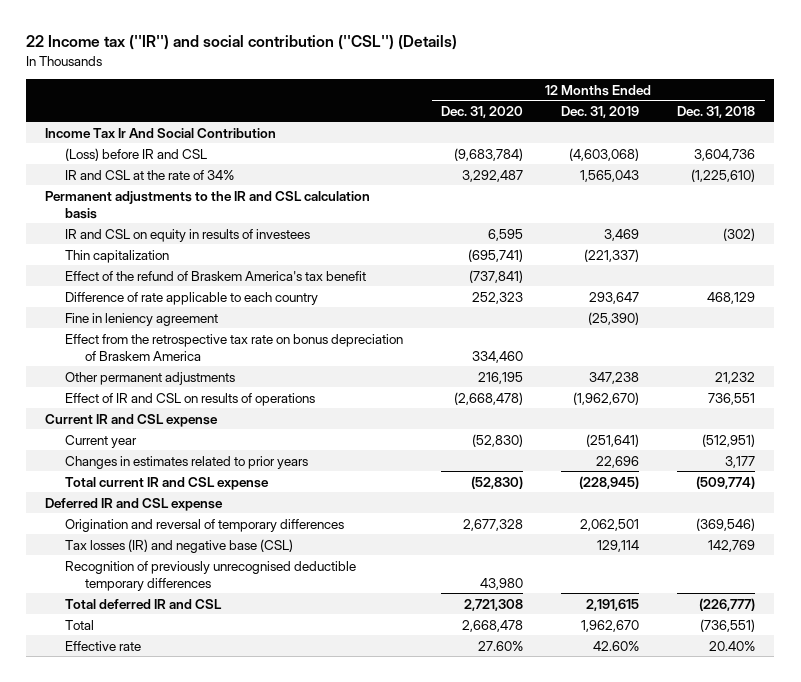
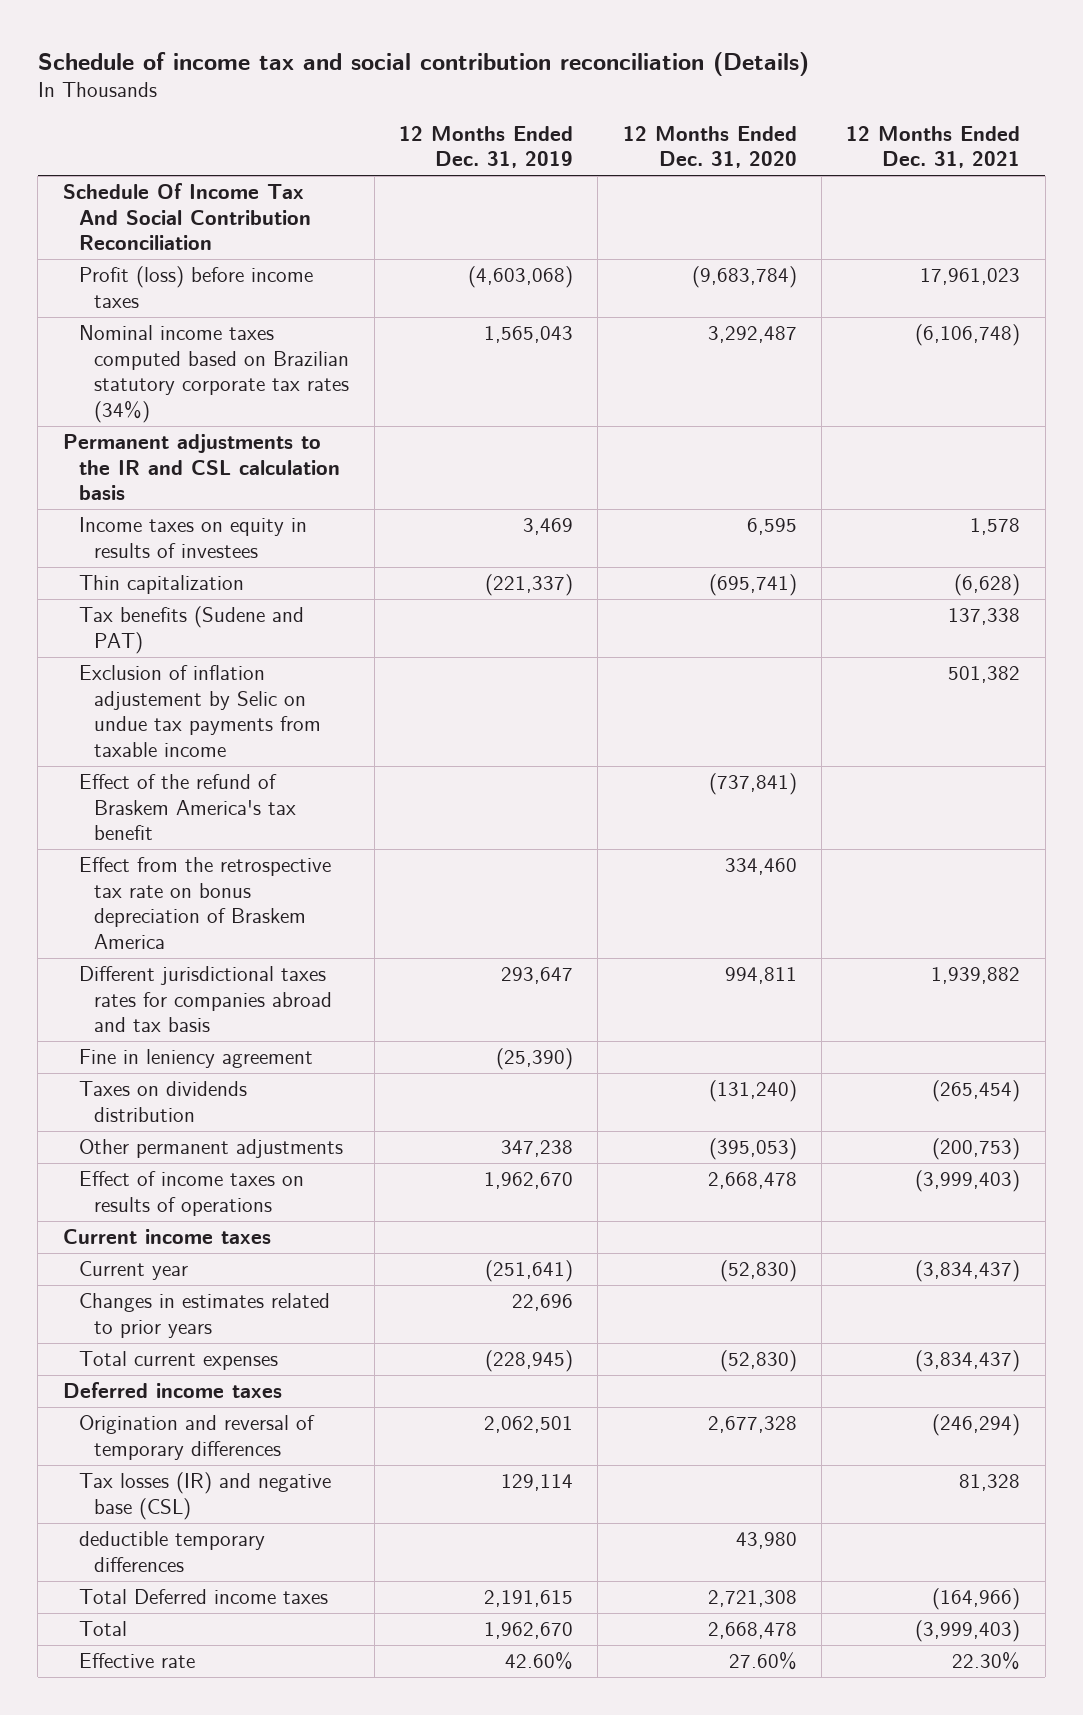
- 22 Income tax (''IR'') and social contribution (''CSL'') (Details)
+ Schedule of income tax and social contribution reconciliation (Details)
- | 12 Months Ended Dec. 31, 2020 | 12 Months Ended Dec. 31, 2019 | 12 Months Ended Dec. 31, 2018
+ | 12 Months Ended Dec. 31, 2019 | 12 Months Ended Dec. 31, 2020 | 12 Months Ended Dec. 31, 2021
- Income Tax Ir And Social Contribution
- (Loss) before IR and CSL | (9,683,784) | (4,603,068) | 3,604,736
- IR and CSL at the rate of 34% | 3,292,487 | 1,565,043 | (1,225,610)
+ Schedule Of Income Tax And Social Contribution Reconciliation
+ Profit (loss) before income taxes | (4,603,068) | (9,683,784) | 17,961,023
+ Nominal income taxes computed based on Brazilian statutory corporate tax rates (34%) | 1,565,043 | 3,292,487 | (6,106,748)
- IR and CSL on equity in results of investees | 6,595 | 3,469 | (302)
+ Income taxes on equity in results of investees | 3,469 | 6,595 | 1,578
+ Tax benefits (Sudene and PAT) | | | 137,338
+ Exclusion of inflation adjustement by Selic on undue tax payments from taxable income | | | 501,382
- Difference of rate applicable to each country | 252,323 | 293,647 | 468,129
- Other permanent adjustments | 216,195 | 347,238 | 21,232
- Effect of IR and CSL on results of operations | (2,668,478) | (1,962,670) | 736,551
- Current IR and CSL expense
+ Different jurisdictional taxes rates for companies abroad and tax basis | 293,647 | 994,811 | 1,939,882
moved down: Fine in leniency agreement | (25,390) | |
+ Taxes on dividends distribution | | (131,240) | (265,454)
+ Other permanent adjustments | 347,238 | (395,053) | (200,753)
+ Effect of income taxes on results of operations | 1,962,670 | 2,668,478 | (3,999,403)
+ Current income taxes
- Total current IR and CSL expense | (52,830) | (228,945) | (509,774)
- Deferred IR and CSL expense
+ Total current expenses | (228,945) | (52,830) | (3,834,437)
+ Deferred income taxes
- Recognition of previously unrecognised deductible temporary differences | 43,980 | |
- Total deferred IR and CSL | 2,721,308 | 2,191,615 | (226,777)
+ deductible temporary differences | | 43,980 |
+ Total Deferred income taxes | 2,191,615 | 2,721,308 | (164,966)

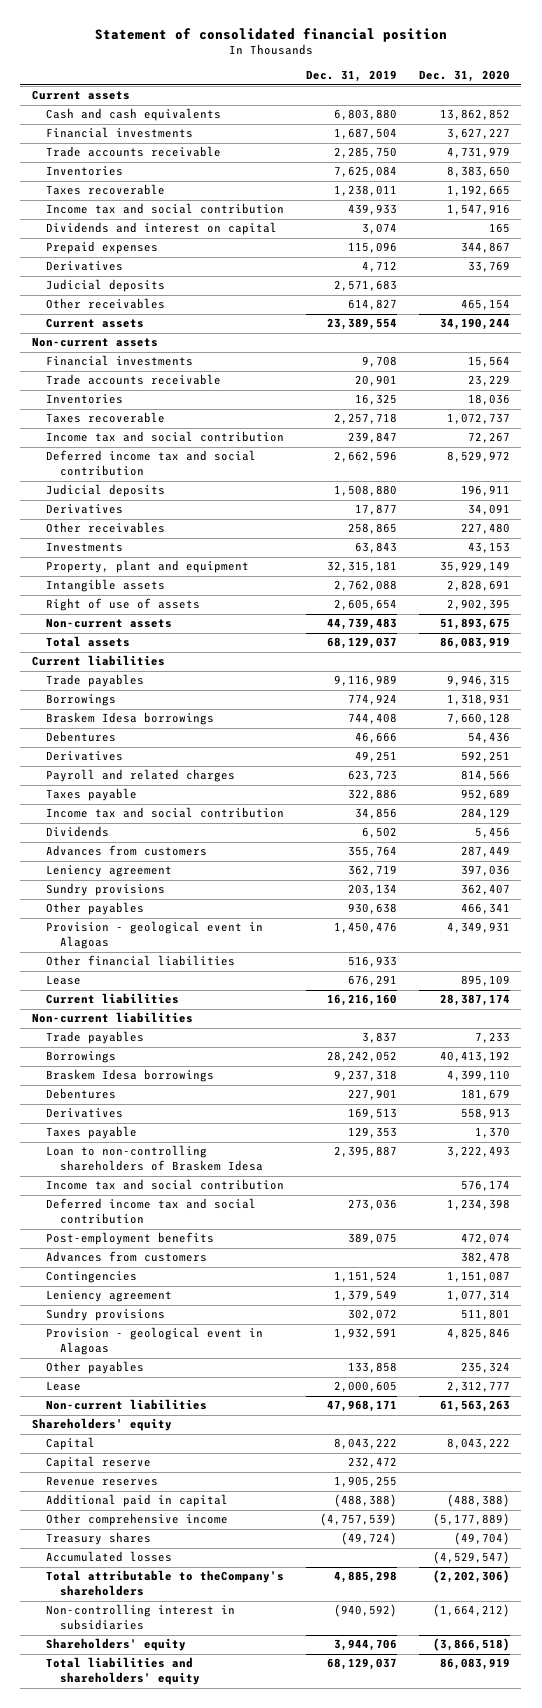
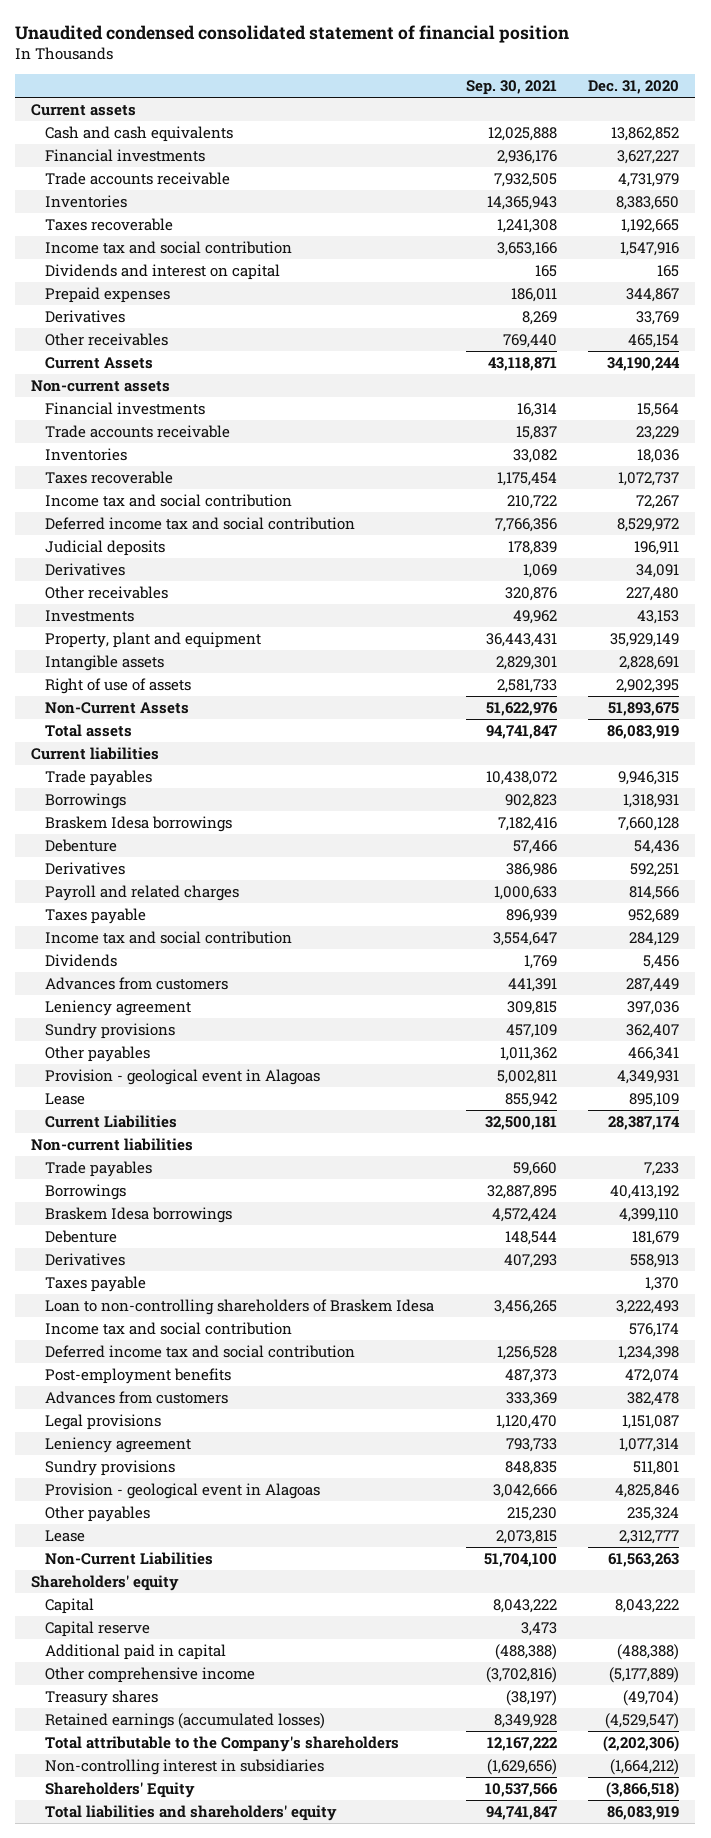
- Statement of consolidated financial position
+ Unaudited condensed consolidated statement of financial position
- | Dec. 31, 2019 | Dec. 31, 2020
+ | Sep. 30, 2021 | Dec. 31, 2020
- Judicial deposits | 2,571,683 |
- Current assets | 23,389,554 | 34,190,244
+ Current Assets | 43,118,871 | 34,190,244
- Non-current assets | 44,739,483 | 51,893,675
+ Non-Current Assets | 51,622,976 | 51,893,675
- Debentures | 46,666 | 54,436
+ Debenture | 57,466 | 54,436
- Other financial liabilities | 516,933 |
- Current liabilities | 16,216,160 | 28,387,174
+ Current Liabilities | 32,500,181 | 28,387,174
- Debentures | 227,901 | 181,679
+ Debenture | 148,544 | 181,679
- Contingencies | 1,151,524 | 1,151,087
+ Legal provisions | 1,120,470 | 1,151,087
- Non-current liabilities | 47,968,171 | 61,563,263
+ Non-Current Liabilities | 51,704,100 | 61,563,263
- Revenue reserves | 1,905,255 |
- Accumulated losses | | (4,529,547)
- Total attributable to theCompany's shareholders | 4,885,298 | (2,202,306)
+ Retained earnings (accumulated losses) | 8,349,928 | (4,529,547)
+ Total attributable to the Company's shareholders | 12,167,222 | (2,202,306)
- Shareholders' equity | 3,944,706 | (3,866,518)
+ Shareholders' Equity | 10,537,566 | (3,866,518)

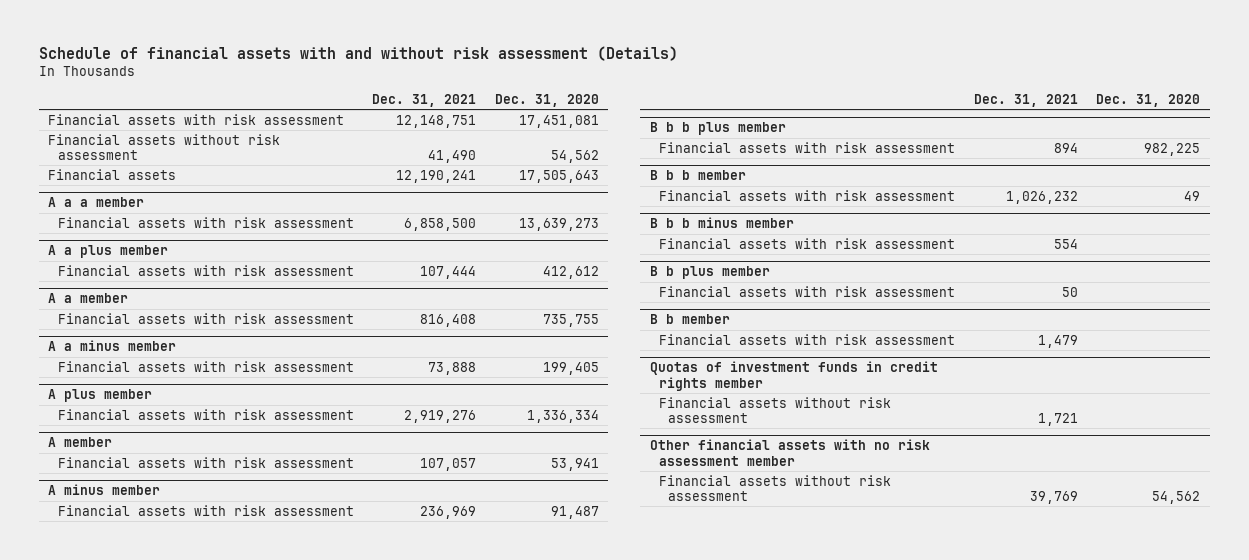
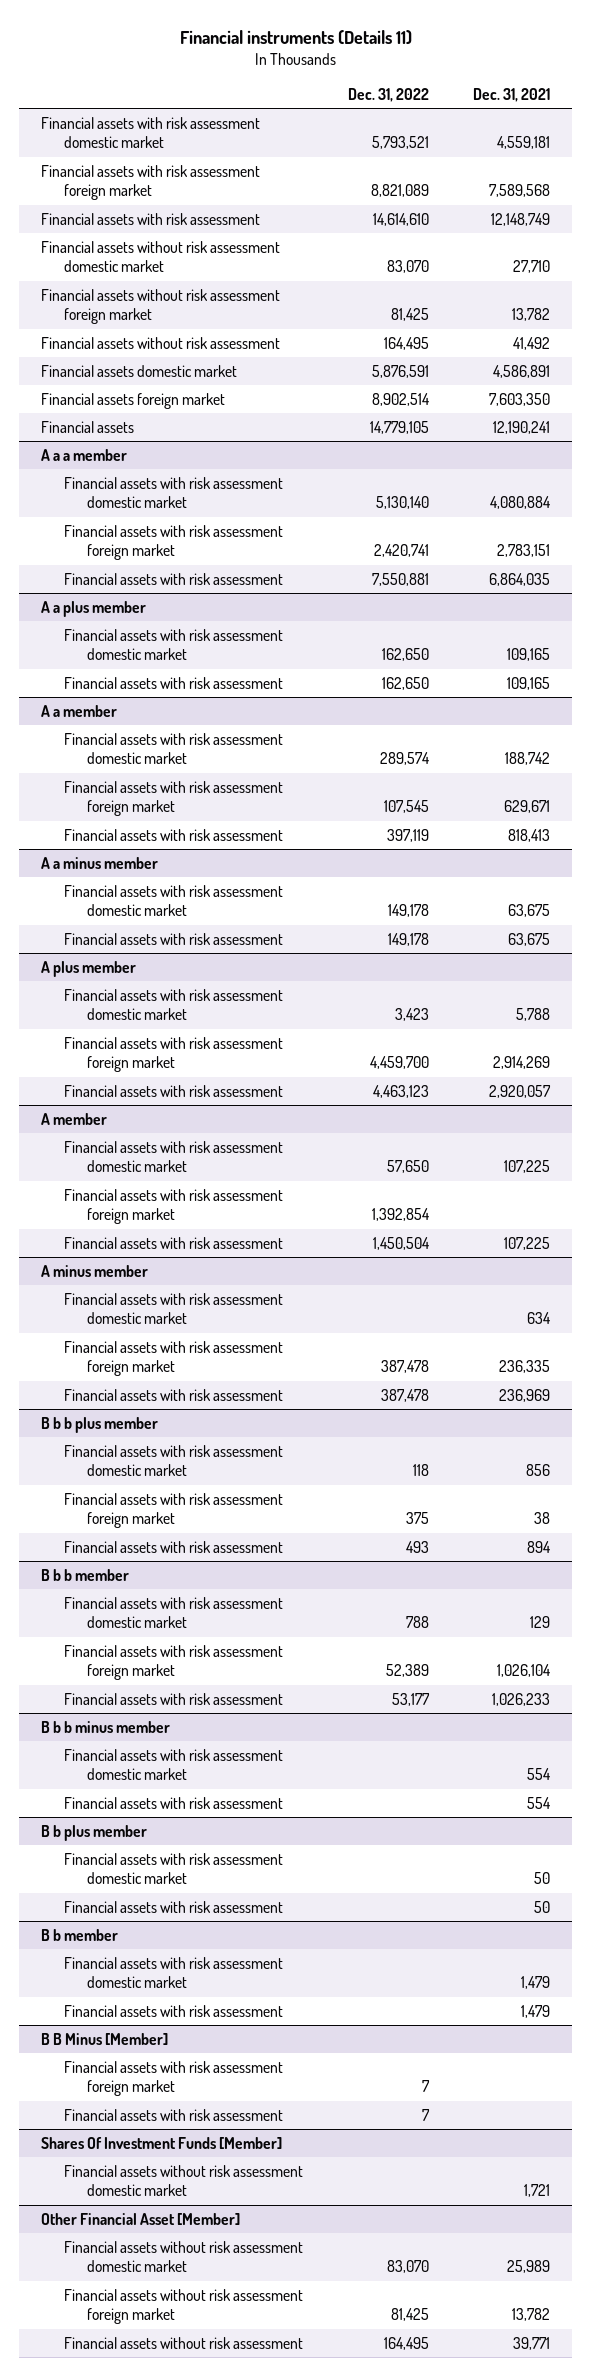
- Schedule of financial assets with and without risk assessment (Details)
+ Financial instruments (Details 11)
- | Dec. 31, 2021 | Dec. 31, 2020
+ | Dec. 31, 2022 | Dec. 31, 2021
- Financial assets with risk assessment | 12,148,751 | 17,451,081
- Financial assets without risk assessment | 41,490 | 54,562
+ Financial assets with risk assessment domestic market | 5,793,521 | 4,559,181
+ Financial assets with risk assessment foreign market | 8,821,089 | 7,589,568
+ Financial assets with risk assessment | 14,614,610 | 12,148,749
+ Financial assets without risk assessment domestic market | 83,070 | 27,710
+ Financial assets without risk assessment foreign market | 81,425 | 13,782
+ Financial assets without risk assessment | 164,495 | 41,492
+ Financial assets domestic market | 5,876,591 | 4,586,891
+ Financial assets foreign market | 8,902,514 | 7,603,350
@ A a a member
- Financial assets with risk assessment | 6,858,500 | 13,639,273
+ Financial assets with risk assessment domestic market | 5,130,140 | 4,080,884
+ Financial assets with risk assessment foreign market | 2,420,741 | 2,783,151
+ Financial assets with risk assessment | 7,550,881 | 6,864,035
@ A a plus member
- Financial assets with risk assessment | 107,444 | 412,612
+ Financial assets with risk assessment domestic market | 162,650 | 109,165
+ Financial assets with risk assessment | 162,650 | 109,165
@ A a member
- Financial assets with risk assessment | 816,408 | 735,755
+ Financial assets with risk assessment domestic market | 289,574 | 188,742
+ Financial assets with risk assessment foreign market | 107,545 | 629,671
+ Financial assets with risk assessment | 397,119 | 818,413
@ A a minus member
- Financial assets with risk assessment | 73,888 | 199,405
+ Financial assets with risk assessment domestic market | 149,178 | 63,675
+ Financial assets with risk assessment | 149,178 | 63,675
@ A plus member
- Financial assets with risk assessment | 2,919,276 | 1,336,334
+ Financial assets with risk assessment domestic market | 3,423 | 5,788
+ Financial assets with risk assessment foreign market | 4,459,700 | 2,914,269
+ Financial assets with risk assessment | 4,463,123 | 2,920,057
@ A member
- Financial assets with risk assessment | 107,057 | 53,941
+ Financial assets with risk assessment domestic market | 57,650 | 107,225
+ Financial assets with risk assessment foreign market | 1,392,854 |
+ Financial assets with risk assessment | 1,450,504 | 107,225
@ A minus member
+ Financial assets with risk assessment domestic market | | 634
+ Financial assets with risk assessment foreign market | 387,478 | 236,335
@ B b b plus member
+ Financial assets with risk assessment domestic market | 118 | 856
+ Financial assets with risk assessment foreign market | 375 | 38
@ B b b member
- Financial assets with risk assessment | 1,026,232 | 49
+ Financial assets with risk assessment domestic market | 788 | 129
+ Financial assets with risk assessment foreign market | 52,389 | 1,026,104
+ Financial assets with risk assessment | 53,177 | 1,026,233
@ B b b minus member
+ Financial assets with risk assessment domestic market | | 554
@ B b plus member
+ Financial assets with risk assessment domestic market | | 50
@ B b member
+ Financial assets with risk assessment domestic market | | 1,479
- Quotas of investment funds in credit rights member
- Financial assets without risk assessment | 1,721 |
- Other financial assets with no risk assessment member
- Financial assets without risk assessment | 39,769 | 54,562
+ B B Minus [Member]
+ Financial assets with risk assessment foreign market | 7 |
+ Financial assets with risk assessment | 7 |
+ Shares Of Investment Funds [Member]
+ Financial assets without risk assessment domestic market | | 1,721
+ Other Financial Asset [Member]
+ Financial assets without risk assessment domestic market | 83,070 | 25,989
+ Financial assets without risk assessment foreign market | 81,425 | 13,782
+ Financial assets without risk assessment | 164,495 | 39,771

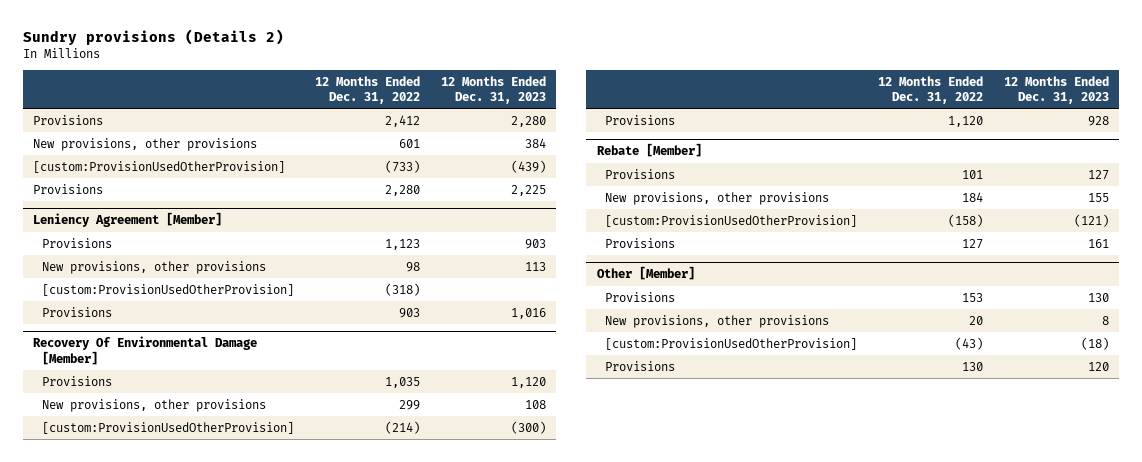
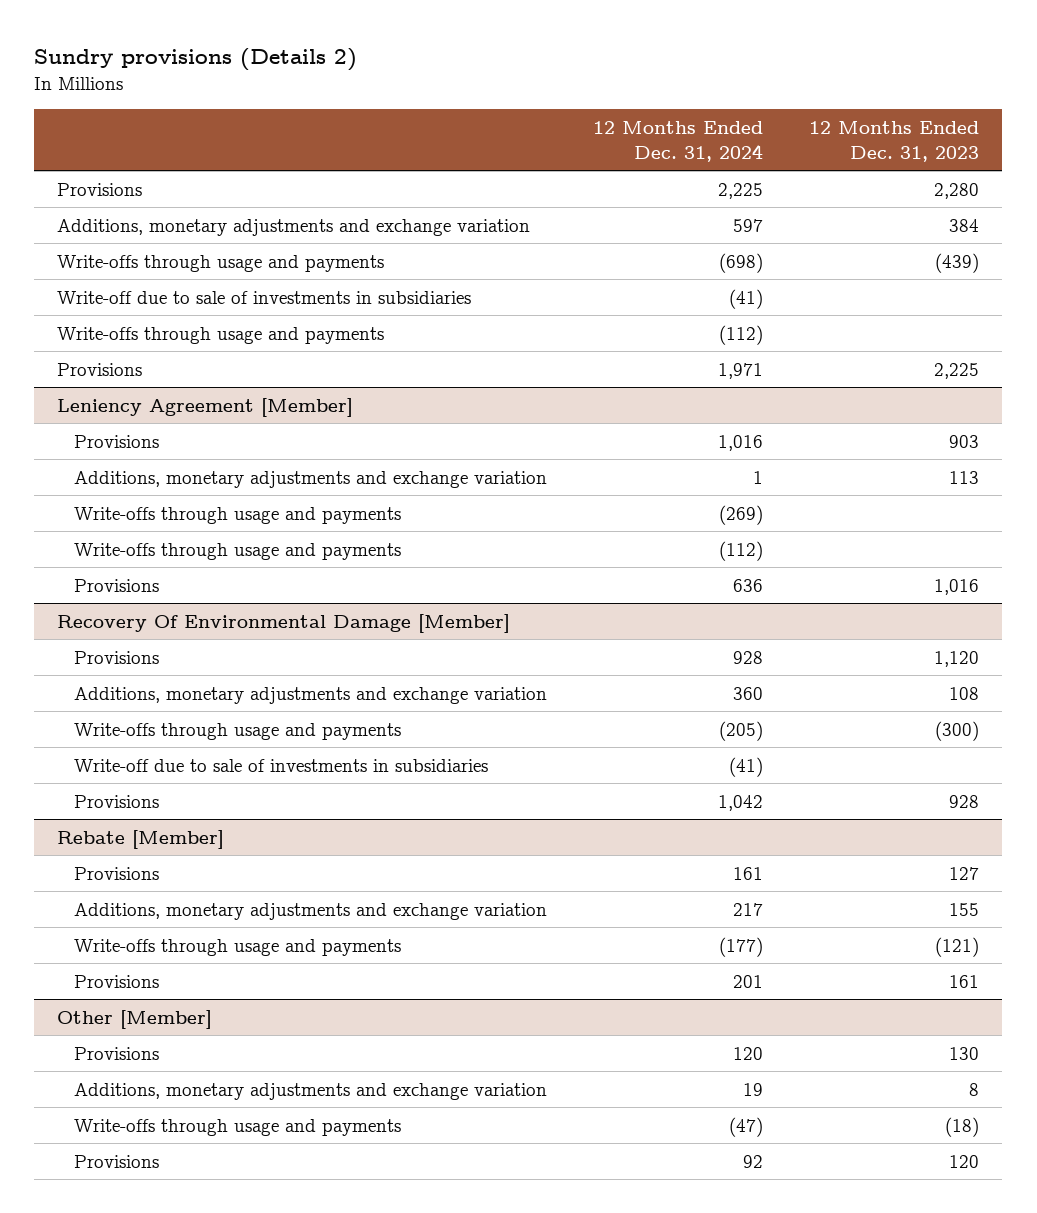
- | 12 Months Ended Dec. 31, 2022 | 12 Months Ended Dec. 31, 2023
+ | 12 Months Ended Dec. 31, 2024 | 12 Months Ended Dec. 31, 2023
- New provisions, other provisions | 601 | 384
- [custom:ProvisionUsedOtherProvision] | (733) | (439)
+ Additions, monetary adjustments and exchange variation | 597 | 384
+ Write-offs through usage and payments | (698) | (439)
+ Write-off due to sale of investments in subsidiaries | (41) |
+ Write-offs through usage and payments | (112) |
@ Leniency Agreement [Member]
- New provisions, other provisions | 98 | 113
- [custom:ProvisionUsedOtherProvision] | (318) |
+ Additions, monetary adjustments and exchange variation | 1 | 113
+ Write-offs through usage and payments | (269) |
+ Write-offs through usage and payments | (112) |
@ Recovery Of Environmental Damage [Member]
- New provisions, other provisions | 299 | 108
- [custom:ProvisionUsedOtherProvision] | (214) | (300)
+ Additions, monetary adjustments and exchange variation | 360 | 108
+ Write-offs through usage and payments | (205) | (300)
+ Write-off due to sale of investments in subsidiaries | (41) |
@ Rebate [Member]
- New provisions, other provisions | 184 | 155
- [custom:ProvisionUsedOtherProvision] | (158) | (121)
+ Additions, monetary adjustments and exchange variation | 217 | 155
+ Write-offs through usage and payments | (177) | (121)
@ Other [Member]
- New provisions, other provisions | 20 | 8
- [custom:ProvisionUsedOtherProvision] | (43) | (18)
+ Additions, monetary adjustments and exchange variation | 19 | 8
+ Write-offs through usage and payments | (47) | (18)

